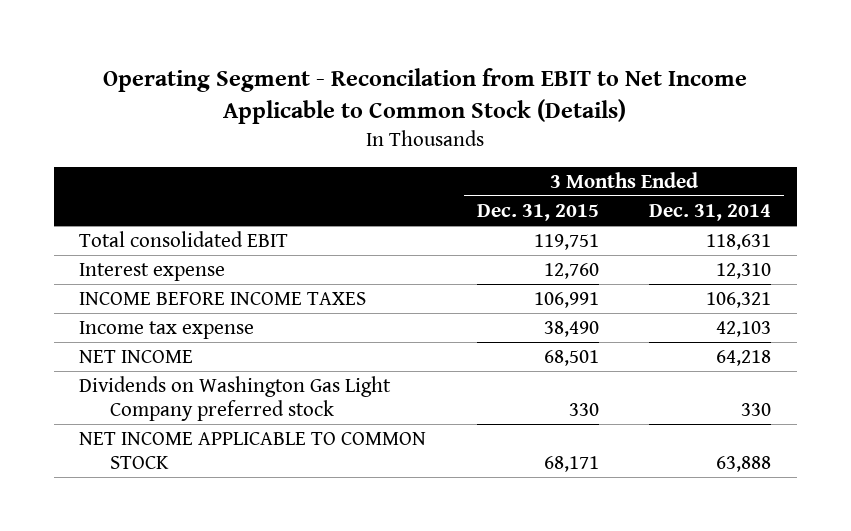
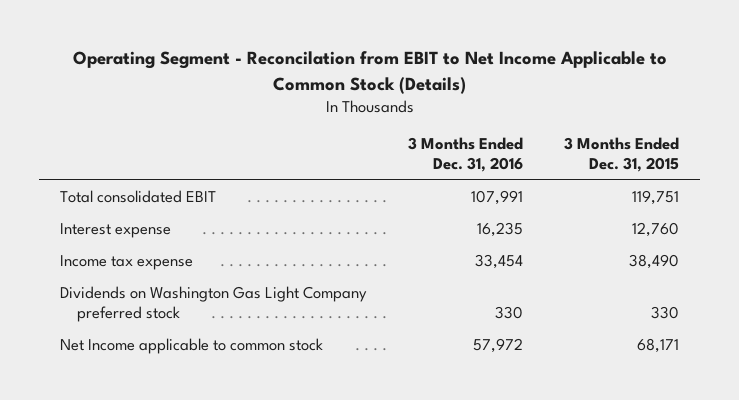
- | 3 Months Ended Dec. 31, 2015 | 3 Months Ended Dec. 31, 2014
+ | 3 Months Ended Dec. 31, 2016 | 3 Months Ended Dec. 31, 2015
- INCOME BEFORE INCOME TAXES | 106,991 | 106,321
- NET INCOME | 68,501 | 64,218
- NET INCOME APPLICABLE TO COMMON STOCK | 68,171 | 63,888
+ Net Income applicable to common stock | 57,972 | 68,171

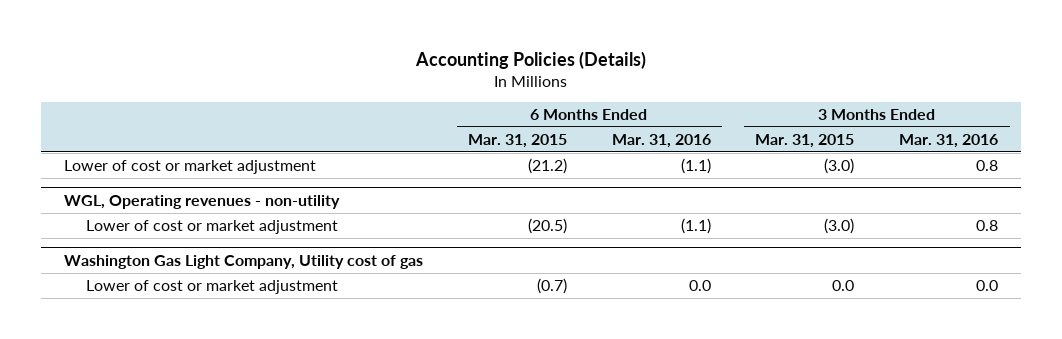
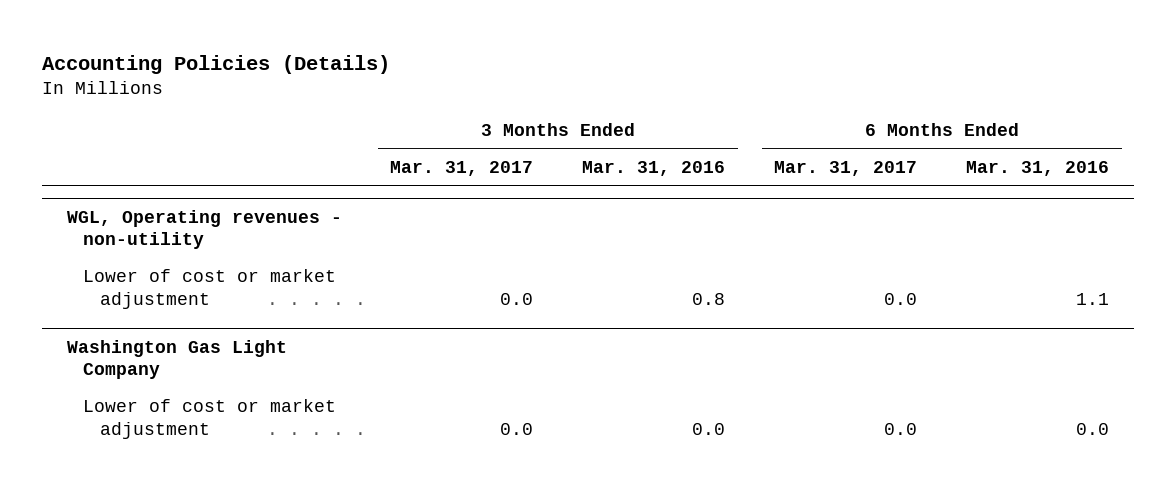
- | 6 Months Ended Mar. 31, 2015 | 6 Months Ended Mar. 31, 2016 | 3 Months Ended Mar. 31, 2015 | 3 Months Ended Mar. 31, 2016
+ | 3 Months Ended Mar. 31, 2017 | 3 Months Ended Mar. 31, 2016 | 6 Months Ended Mar. 31, 2017 | 6 Months Ended Mar. 31, 2016
- Lower of cost or market adjustment | (21.2) | (1.1) | (3.0) | 0.8
@ WGL, Operating revenues - non-utility
- Lower of cost or market adjustment | (20.5) | (1.1) | (3.0) | 0.8
- Washington Gas Light Company, Utility cost of gas
@ WGL, Operating revenues - non-utility
+ Lower of cost or market adjustment | 0.0 | 0.8 | 0.0 | 1.1
+ Washington Gas Light Company

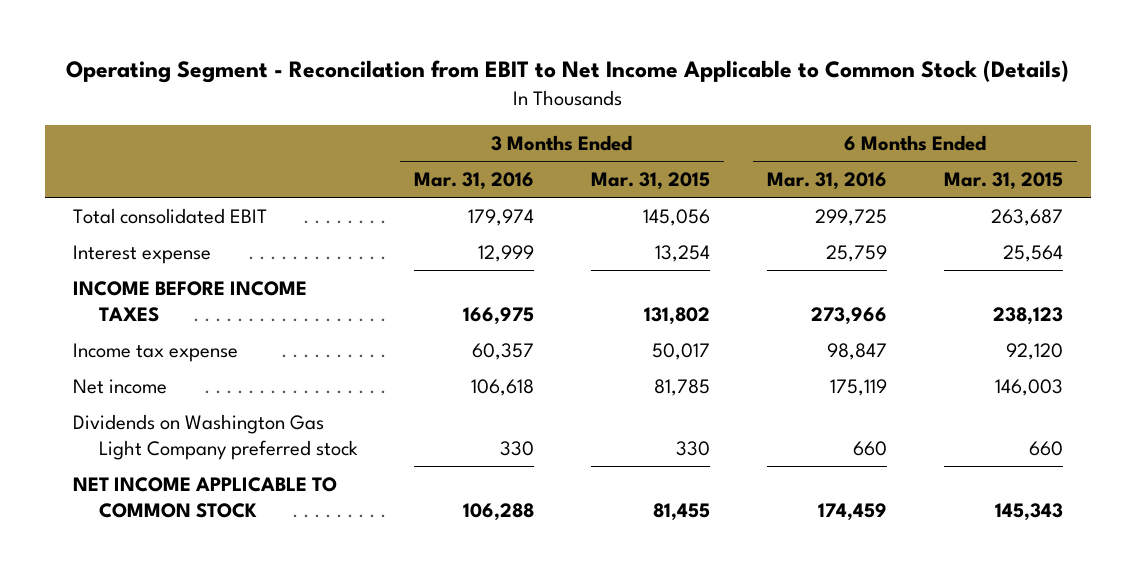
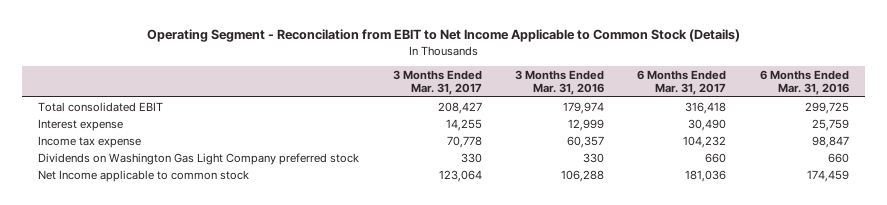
- | 3 Months Ended Mar. 31, 2016 | 3 Months Ended Mar. 31, 2015 | 6 Months Ended Mar. 31, 2016 | 6 Months Ended Mar. 31, 2015
+ | 3 Months Ended Mar. 31, 2017 | 3 Months Ended Mar. 31, 2016 | 6 Months Ended Mar. 31, 2017 | 6 Months Ended Mar. 31, 2016
- INCOME BEFORE INCOME TAXES | 166,975 | 131,802 | 273,966 | 238,123
- Net income | 106,618 | 81,785 | 175,119 | 146,003
- NET INCOME APPLICABLE TO COMMON STOCK | 106,288 | 81,455 | 174,459 | 145,343
+ Net Income applicable to common stock | 123,064 | 106,288 | 181,036 | 174,459

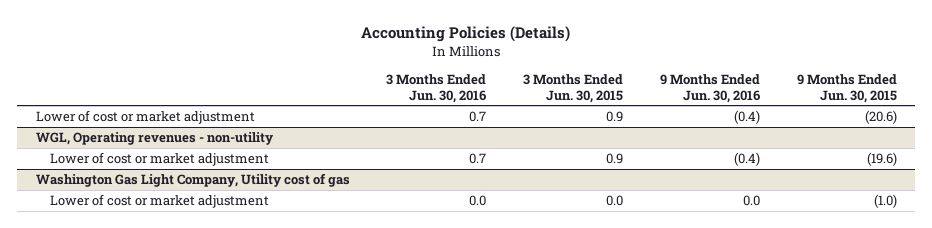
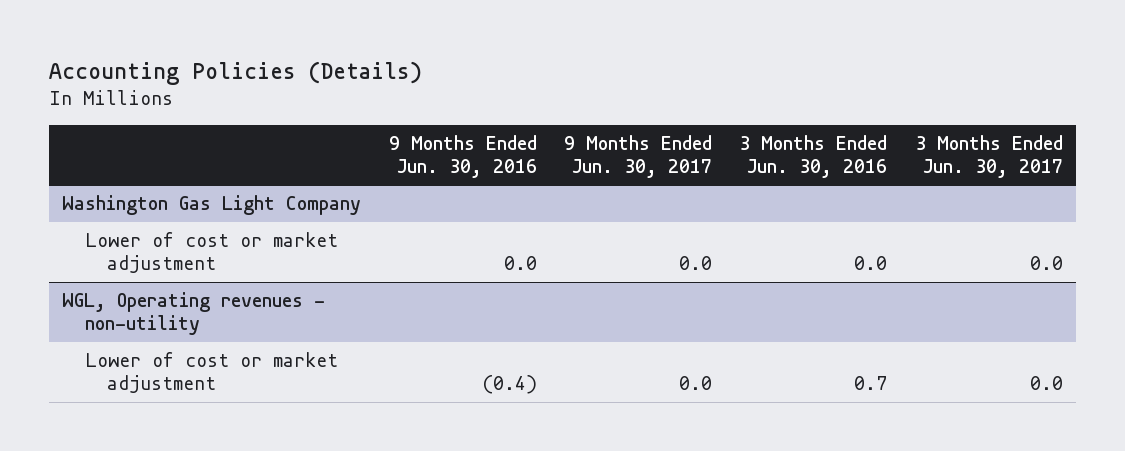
- | 3 Months Ended Jun. 30, 2016 | 3 Months Ended Jun. 30, 2015 | 9 Months Ended Jun. 30, 2016 | 9 Months Ended Jun. 30, 2015
+ | 9 Months Ended Jun. 30, 2016 | 9 Months Ended Jun. 30, 2017 | 3 Months Ended Jun. 30, 2016 | 3 Months Ended Jun. 30, 2017
- Lower of cost or market adjustment | 0.7 | 0.9 | (0.4) | (20.6)
+ Washington Gas Light Company
+ Lower of cost or market adjustment | 0.0 | 0.0 | 0.0 | 0.0
- Washington Gas Light Company, Utility cost of gas
- Lower of cost or market adjustment | 0.0 | 0.0 | 0.0 | (1.0)

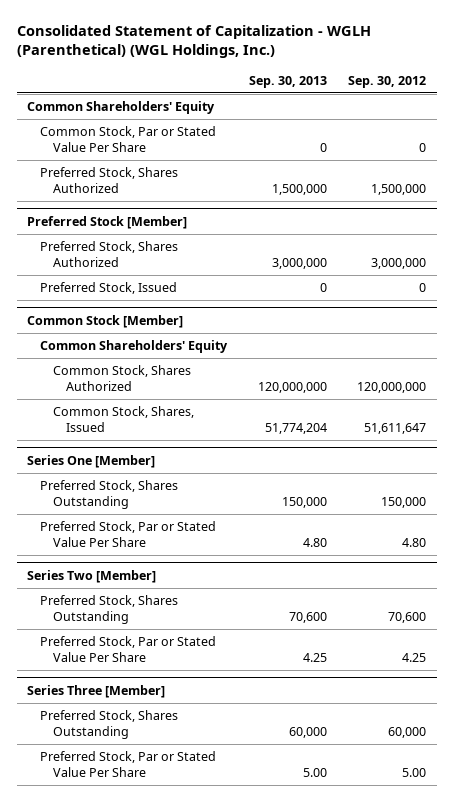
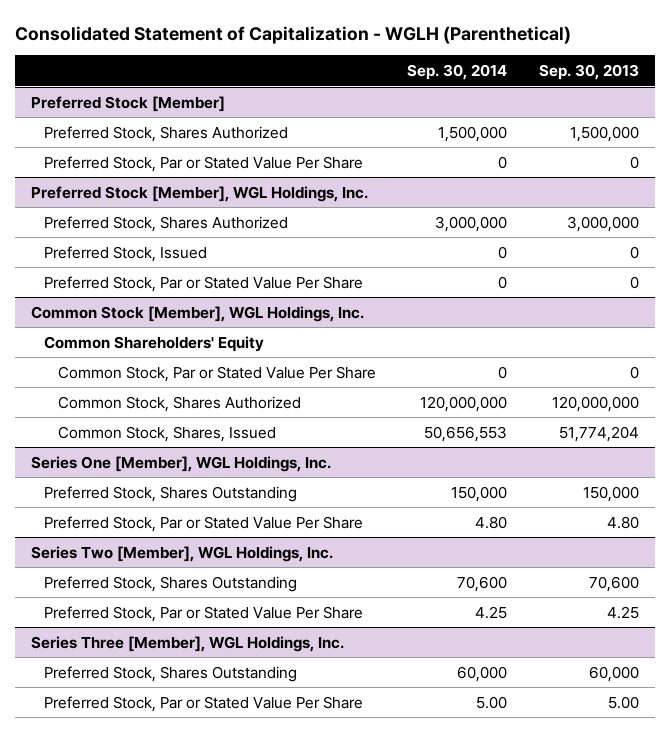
- Consolidated Statement of Capitalization - WGLH (Parenthetical) (WGL Holdings, Inc.)
+ Consolidated Statement of Capitalization - WGLH (Parenthetical)
- | Sep. 30, 2013 | Sep. 30, 2012
+ | Sep. 30, 2014 | Sep. 30, 2013
- Common Shareholders' Equity
- Common Stock, Par or Stated Value Per Share | 0 | 0
- Preferred Stock, Shares Authorized | 1,500,000 | 1,500,000
@ Preferred Stock [Member]
+ Preferred Stock, Shares Authorized | 1,500,000 | 1,500,000
+ Preferred Stock, Par or Stated Value Per Share | 0 | 0
+ Preferred Stock [Member], WGL Holdings, Inc.
- Common Stock [Member]
+ Preferred Stock, Par or Stated Value Per Share | 0 | 0
+ Common Stock [Member], WGL Holdings, Inc.
+ Common Stock, Par or Stated Value Per Share | 0 | 0
- Series One [Member]
+ Series One [Member], WGL Holdings, Inc.
- Series Two [Member]
+ Series Two [Member], WGL Holdings, Inc.
- Series Three [Member]
+ Series Three [Member], WGL Holdings, Inc.

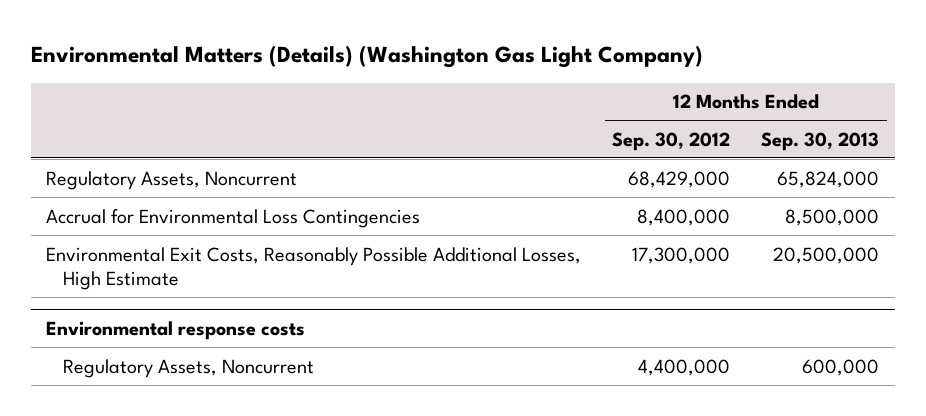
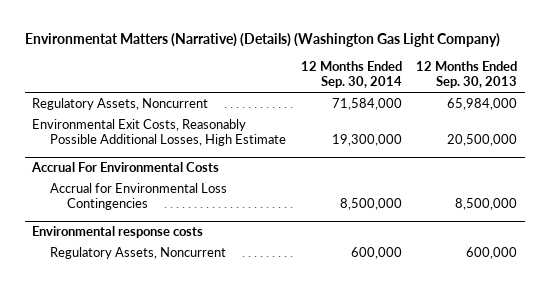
- Environmental Matters (Details) (Washington Gas Light Company)
+ Environmentat Matters (Narrative) (Details) (Washington Gas Light Company)
- | 12 Months Ended Sep. 30, 2012 | 12 Months Ended Sep. 30, 2013
+ | 12 Months Ended Sep. 30, 2014 | 12 Months Ended Sep. 30, 2013
- Regulatory Assets, Noncurrent | 68,429,000 | 65,824,000
- Accrual for Environmental Loss Contingencies | 8,400,000 | 8,500,000
+ Regulatory Assets, Noncurrent | 71,584,000 | 65,984,000
+ Accrual For Environmental Costs
+ Accrual for Environmental Loss Contingencies | 8,500,000 | 8,500,000

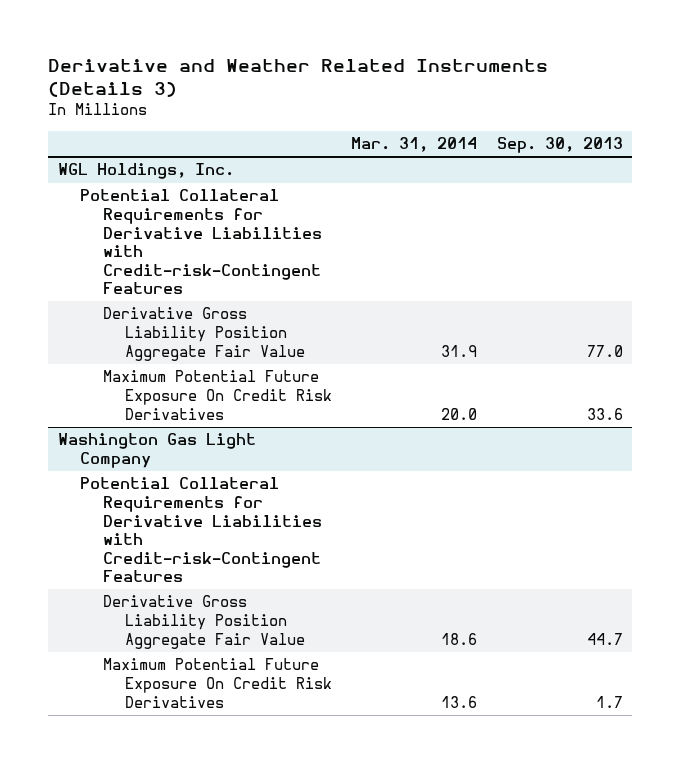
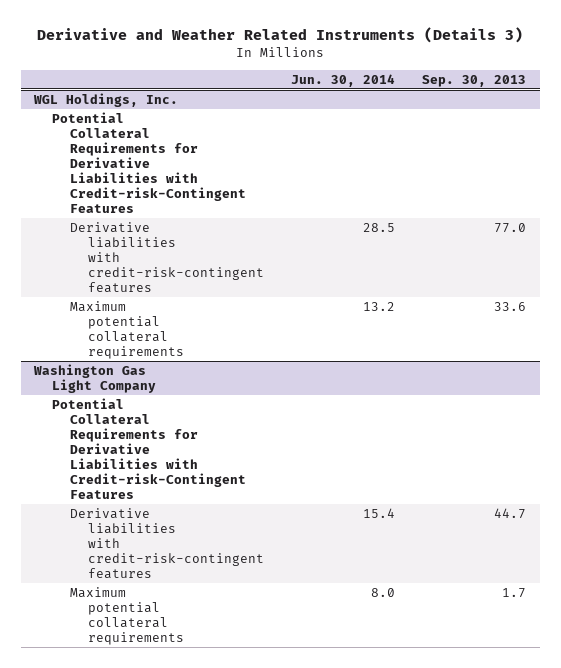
- | Mar. 31, 2014 | Sep. 30, 2013
+ | Jun. 30, 2014 | Sep. 30, 2013
@ WGL Holdings, Inc.
- Derivative Gross Liability Position Aggregate Fair Value | 31.9 | 77.0
- Maximum Potential Future Exposure On Credit Risk Derivatives | 20.0 | 33.6
+ Derivative liabilities with credit-risk-contingent features | 28.5 | 77.0
+ Maximum potential collateral requirements | 13.2 | 33.6
@ Washington Gas Light Company
- Derivative Gross Liability Position Aggregate Fair Value | 18.6 | 44.7
- Maximum Potential Future Exposure On Credit Risk Derivatives | 13.6 | 1.7
+ Derivative liabilities with credit-risk-contingent features | 15.4 | 44.7
+ Maximum potential collateral requirements | 8.0 | 1.7

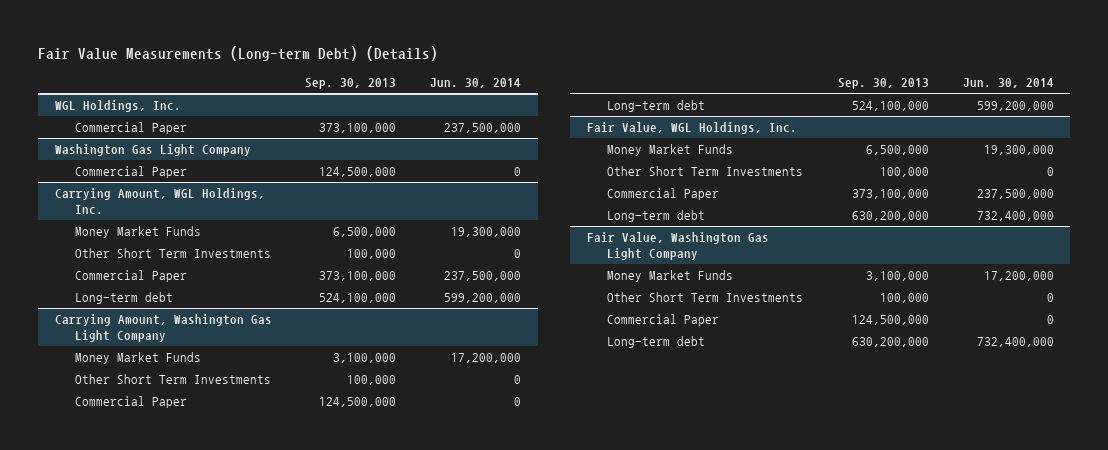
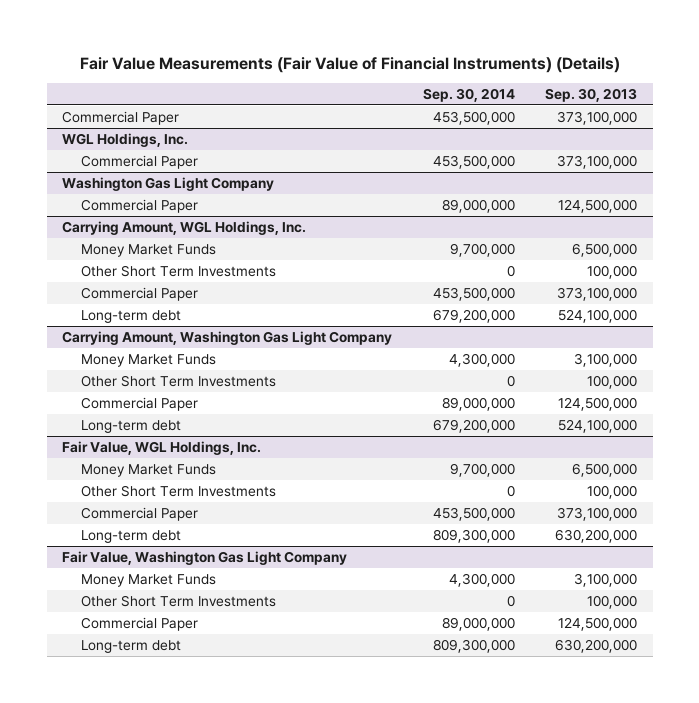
- Fair Value Measurements (Long-term Debt) (Details)
+ Fair Value Measurements (Fair Value of Financial Instruments) (Details)
- | Sep. 30, 2013 | Jun. 30, 2014
+ | Sep. 30, 2014 | Sep. 30, 2013
+ Commercial Paper | 453,500,000 | 373,100,000

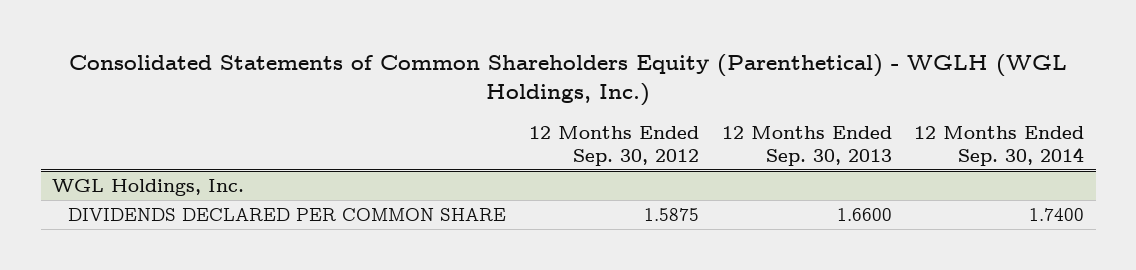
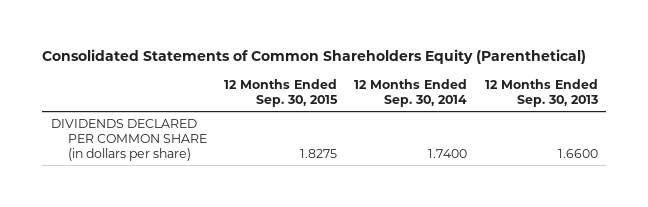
- Consolidated Statements of Common Shareholders Equity (Parenthetical) - WGLH (WGL Holdings, Inc.)
+ Consolidated Statements of Common Shareholders Equity (Parenthetical)
- | 12 Months Ended Sep. 30, 2012 | 12 Months Ended Sep. 30, 2013 | 12 Months Ended Sep. 30, 2014
+ | 12 Months Ended Sep. 30, 2015 | 12 Months Ended Sep. 30, 2014 | 12 Months Ended Sep. 30, 2013
- WGL Holdings, Inc.
- DIVIDENDS DECLARED PER COMMON SHARE | 1.5875 | 1.6600 | 1.7400
+ DIVIDENDS DECLARED PER COMMON SHARE (in dollars per share) | 1.8275 | 1.7400 | 1.6600

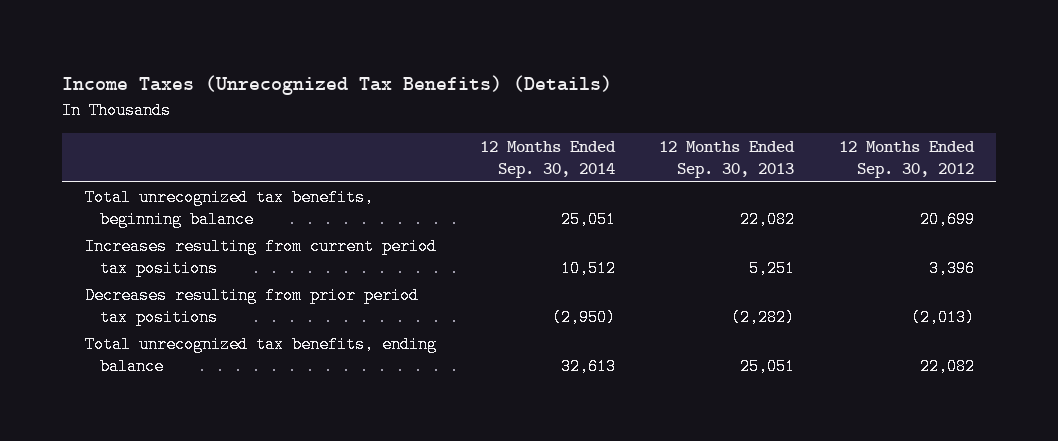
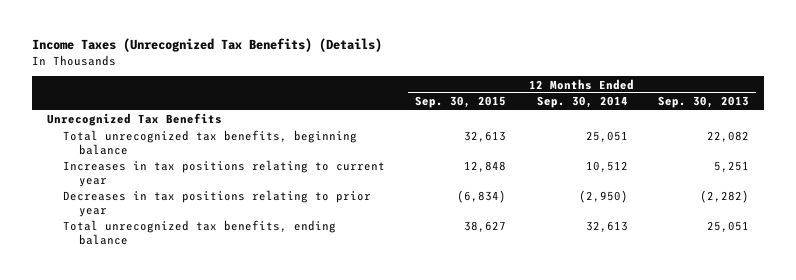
- | 12 Months Ended Sep. 30, 2014 | 12 Months Ended Sep. 30, 2013 | 12 Months Ended Sep. 30, 2012
+ | 12 Months Ended Sep. 30, 2015 | 12 Months Ended Sep. 30, 2014 | 12 Months Ended Sep. 30, 2013
+ Unrecognized Tax Benefits
- Increases resulting from current period tax positions | 10,512 | 5,251 | 3,396
- Decreases resulting from prior period tax positions | (2,950) | (2,282) | (2,013)
+ Increases in tax positions relating to current year | 12,848 | 10,512 | 5,251
+ Decreases in tax positions relating to prior year | (6,834) | (2,950) | (2,282)

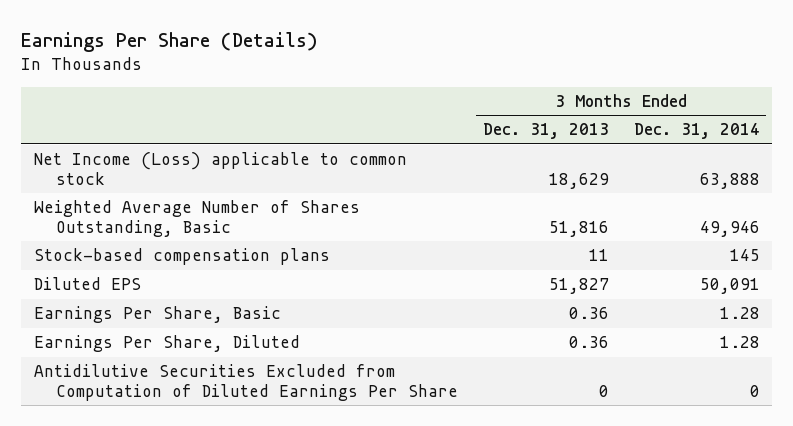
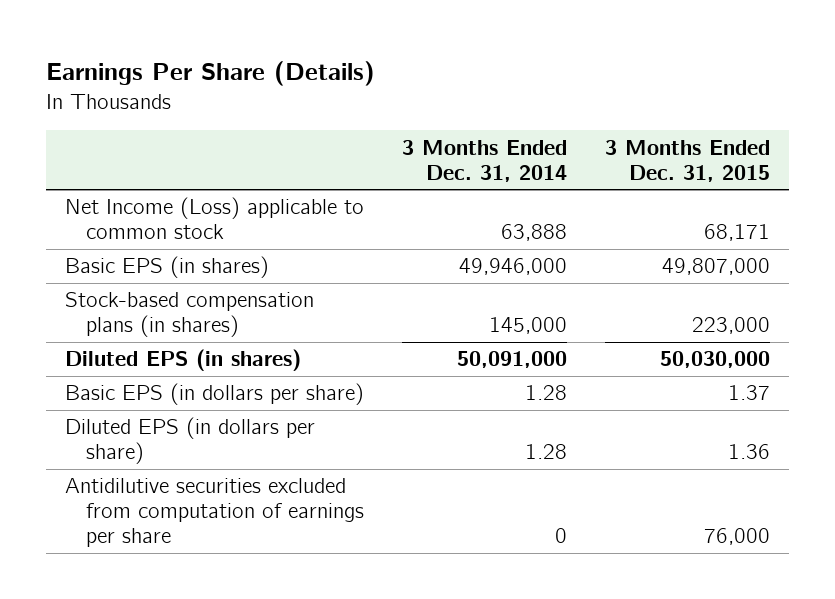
- | 3 Months Ended Dec. 31, 2013 | 3 Months Ended Dec. 31, 2014
+ | 3 Months Ended Dec. 31, 2014 | 3 Months Ended Dec. 31, 2015
- Weighted Average Number of Shares Outstanding, Basic | 51,816 | 49,946
- Stock-based compensation plans | 11 | 145
- Diluted EPS | 51,827 | 50,091
- Earnings Per Share, Basic | 0.36 | 1.28
- Earnings Per Share, Diluted | 0.36 | 1.28
- Antidilutive Securities Excluded from Computation of Diluted Earnings Per Share | 0 | 0
+ Basic EPS (in shares) | 49,946,000 | 49,807,000
+ Stock-based compensation plans (in shares) | 145,000 | 223,000
+ Diluted EPS (in shares) | 50,091,000 | 50,030,000
+ Basic EPS (in dollars per share) | 1.28 | 1.37
+ Diluted EPS (in dollars per share) | 1.28 | 1.36
+ Antidilutive securities excluded from computation of earnings per share | 0 | 76,000

